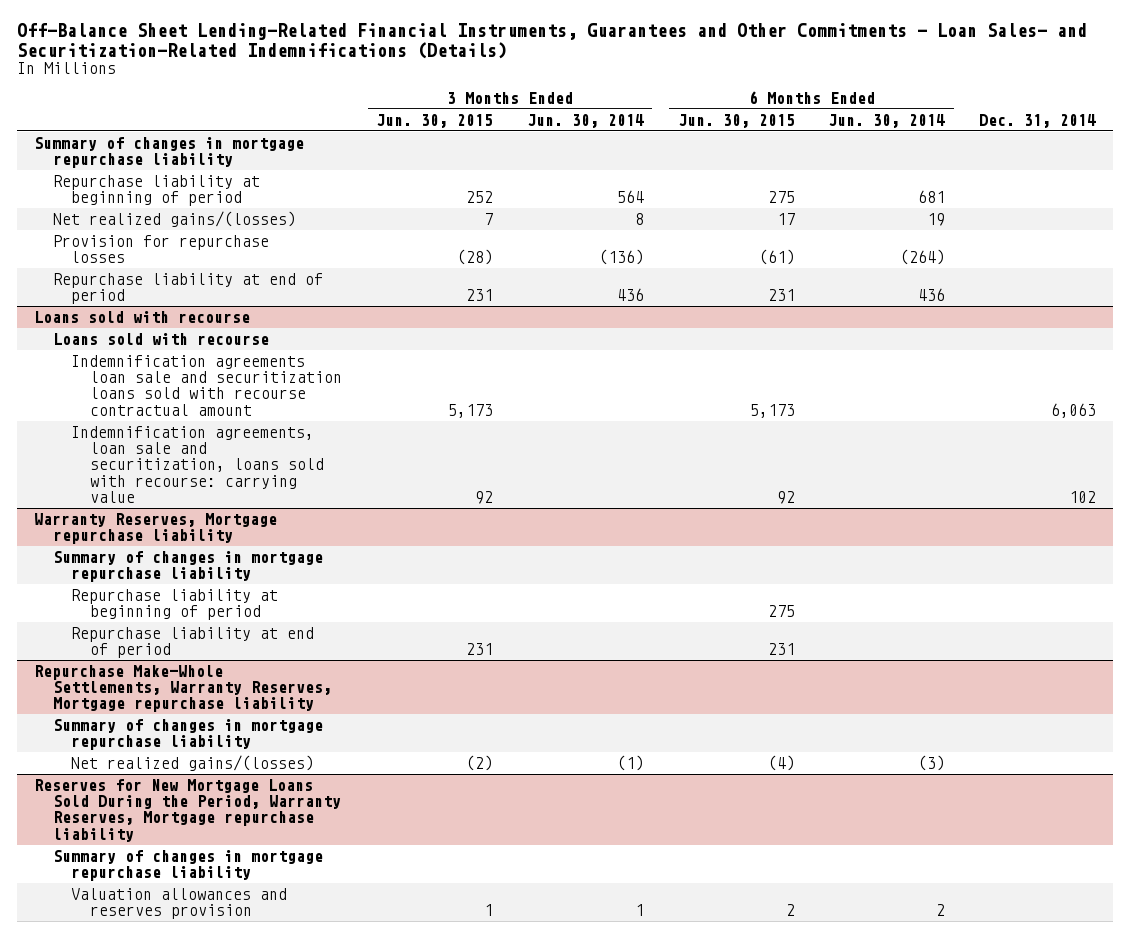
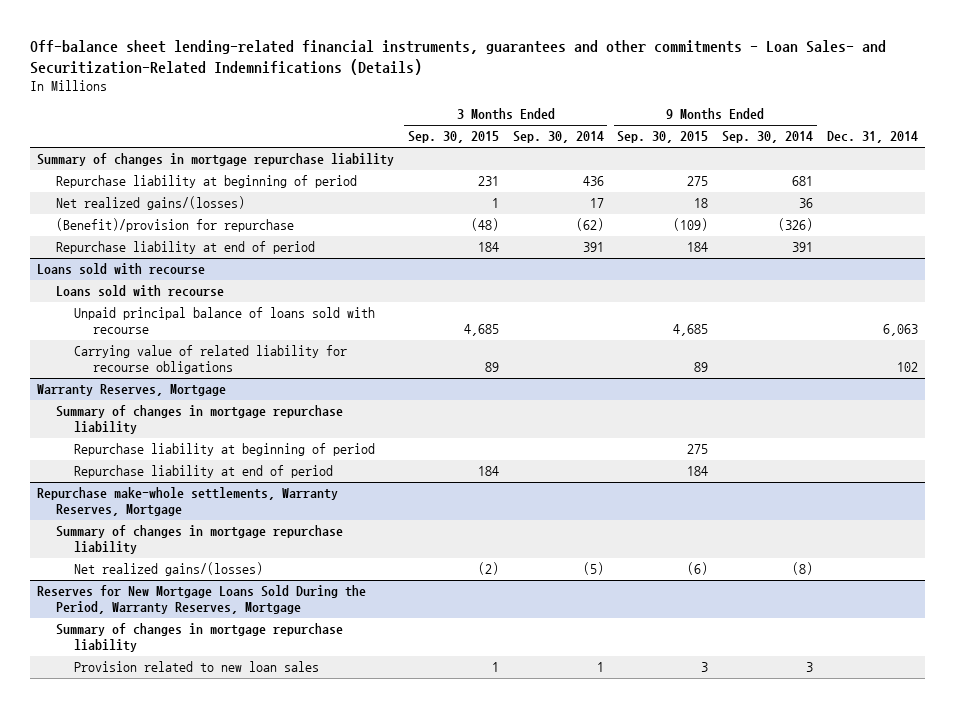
- Off-Balance Sheet Lending-Related Financial Instruments, Guarantees and Other Commitments - Loan Sales- and Securitization-Related Indemnifications (Details)
+ Off-balance sheet lending-related financial instruments, guarantees and other commitments - Loan Sales- and Securitization-Related Indemnifications (Details)
- | 3 Months Ended Jun. 30, 2015 | 3 Months Ended Jun. 30, 2014 | 6 Months Ended Jun. 30, 2015 | 6 Months Ended Jun. 30, 2014 | Dec. 31, 2014
+ | 3 Months Ended Sep. 30, 2015 | 3 Months Ended Sep. 30, 2014 | 9 Months Ended Sep. 30, 2015 | 9 Months Ended Sep. 30, 2014 | Dec. 31, 2014
- Provision for repurchase losses | (28) | (136) | (61) | (264) |
+ (Benefit)/provision for repurchase | (48) | (62) | (109) | (326) |
@ Loans sold with recourse
- Indemnification agreements loan sale and securitization loans sold with recourse contractual amount | 5,173 | | 5,173 | | 6,063
- Indemnification agreements, loan sale and securitization, loans sold with recourse: carrying value | 92 | | 92 | | 102
- Warranty Reserves, Mortgage repurchase liability
@ Loans sold with recourse
+ Unpaid principal balance of loans sold with recourse | 4,685 | | 4,685 | | 6,063
+ Carrying value of related liability for recourse obligations | 89 | | 89 | | 102
+ Warranty Reserves, Mortgage
- Repurchase Make-Whole Settlements, Warranty Reserves, Mortgage repurchase liability
+ Repurchase make-whole settlements, Warranty Reserves, Mortgage
- Reserves for New Mortgage Loans Sold During the Period, Warranty Reserves, Mortgage repurchase liability
+ Reserves for New Mortgage Loans Sold During the Period, Warranty Reserves, Mortgage
- Valuation allowances and reserves provision | 1 | 1 | 2 | 2 |
+ Provision related to new loan sales | 1 | 1 | 3 | 3 |

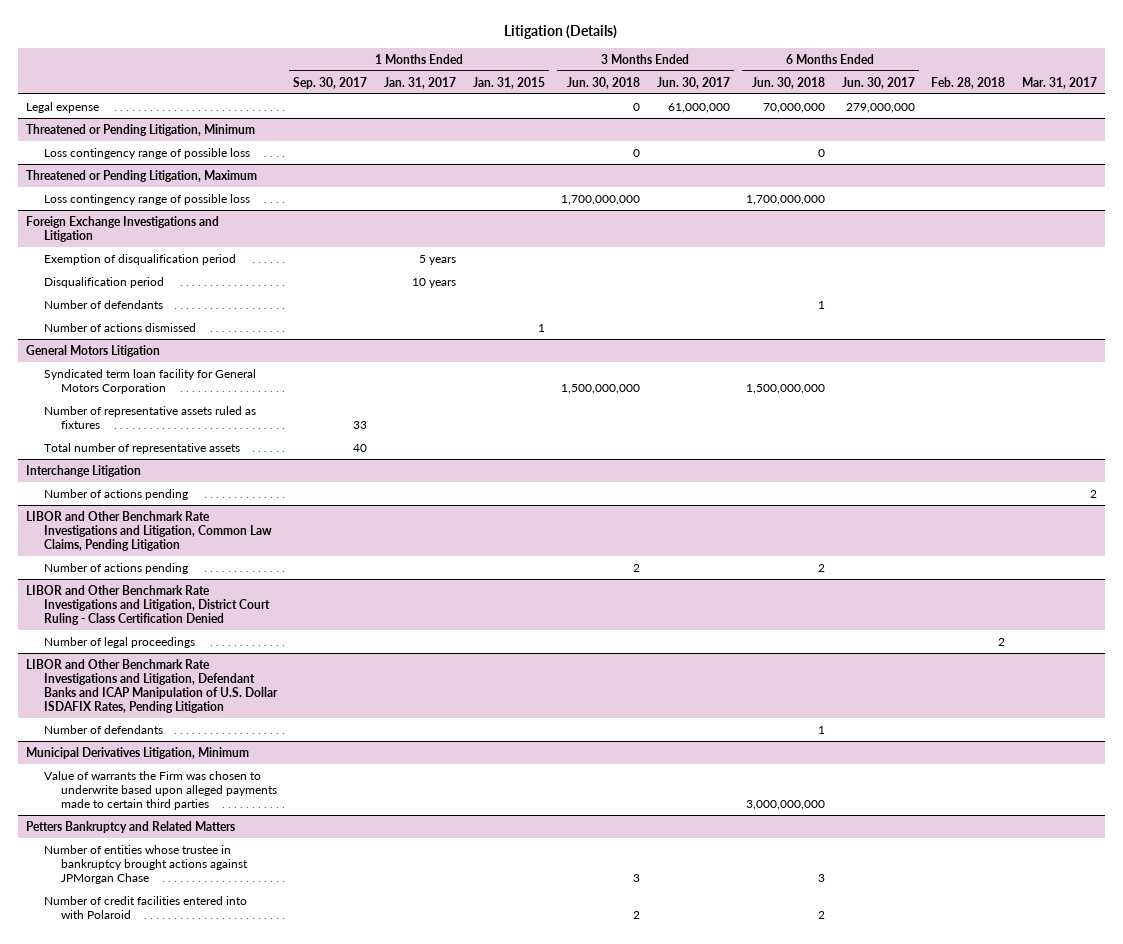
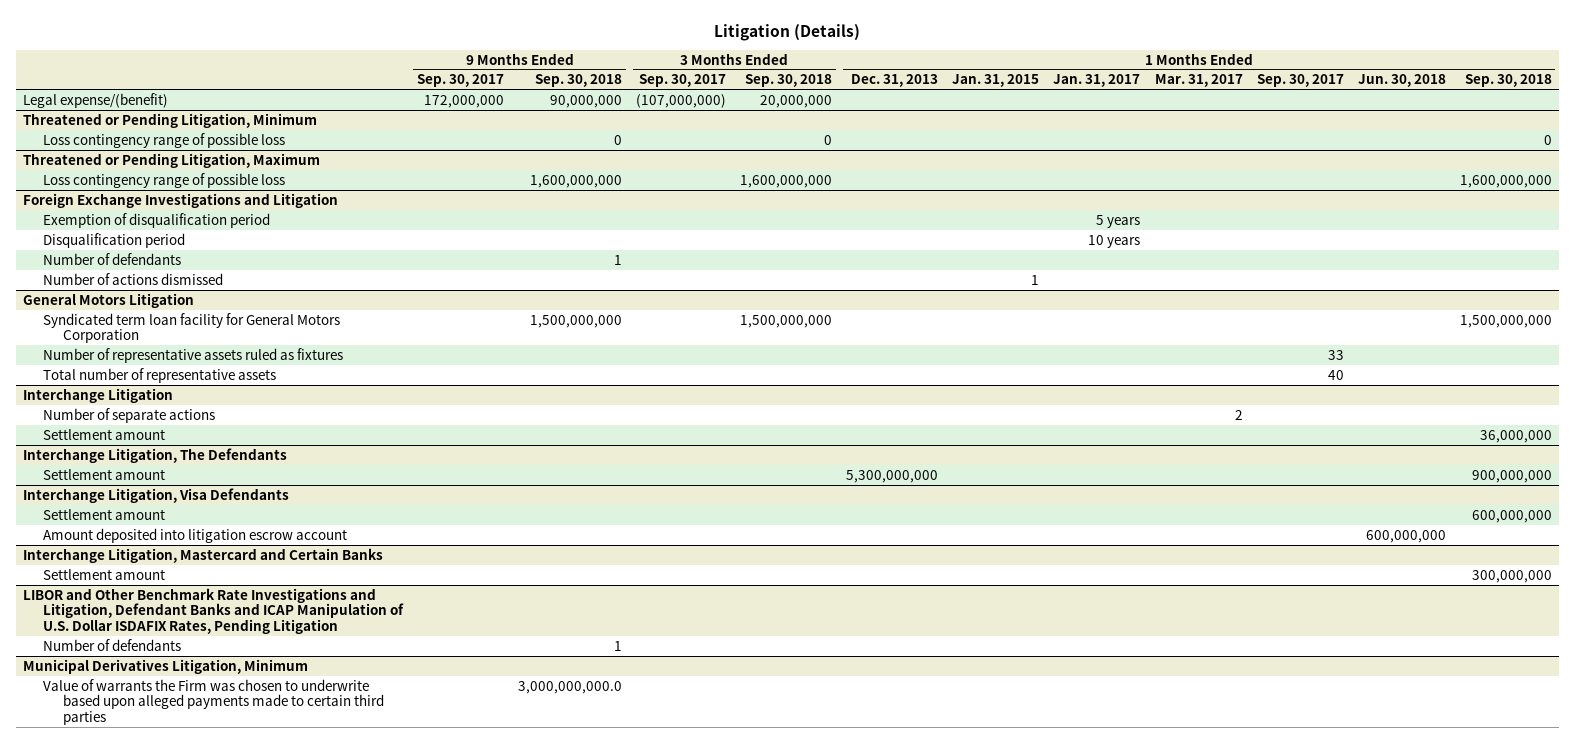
- | 1 Months Ended Sep. 30, 2017 | 1 Months Ended Jan. 31, 2017 | 1 Months Ended Jan. 31, 2015 | 3 Months Ended Jun. 30, 2018 | 3 Months Ended Jun. 30, 2017 | 6 Months Ended Jun. 30, 2018 | 6 Months Ended Jun. 30, 2017 | Feb. 28, 2018 | Mar. 31, 2017
+ | 9 Months Ended Sep. 30, 2017 | 9 Months Ended Sep. 30, 2018 | 3 Months Ended Sep. 30, 2017 | 3 Months Ended Sep. 30, 2018 | 1 Months Ended Dec. 31, 2013 | 1 Months Ended Jan. 31, 2015 | 1 Months Ended Jan. 31, 2017 | 1 Months Ended Mar. 31, 2017 | 1 Months Ended Sep. 30, 2017 | 1 Months Ended Jun. 30, 2018 | 1 Months Ended Sep. 30, 2018
- Legal expense | | | | 0 | 61,000,000 | 70,000,000 | 279,000,000 | |
+ Legal expense/(benefit) | 172,000,000 | 90,000,000 | (107,000,000) | 20,000,000 | | | | | | |
@ Interchange Litigation
- Number of actions pending | | | | | | | | | 2
- LIBOR and Other Benchmark Rate Investigations and Litigation, Common Law Claims, Pending Litigation
- Number of actions pending | | | | 2 | | 2 | | |
- LIBOR and Other Benchmark Rate Investigations and Litigation, District Court Ruling - Class Certification Denied
- Number of legal proceedings | | | | | | | | 2 |
@ Interchange Litigation
+ Number of separate actions | | | | | | | | 2 | | |
+ Settlement amount | | | | | | | | | | | 36,000,000
+ Interchange Litigation, The Defendants
+ Settlement amount | | | | | 5,300,000,000 | | | | | | 900,000,000
+ Interchange Litigation, Visa Defendants
+ Settlement amount | | | | | | | | | | | 600,000,000
+ Amount deposited into litigation escrow account | | | | | | | | | | 600,000,000 |
+ Interchange Litigation, Mastercard and Certain Banks
+ Settlement amount | | | | | | | | | | | 300,000,000
- Petters Bankruptcy and Related Matters
- Number of entities whose trustee in bankruptcy brought actions against JPMorgan Chase | | | | 3 | | 3 | | |
- Number of credit facilities entered into with Polaroid | | | | 2 | | 2 | | |

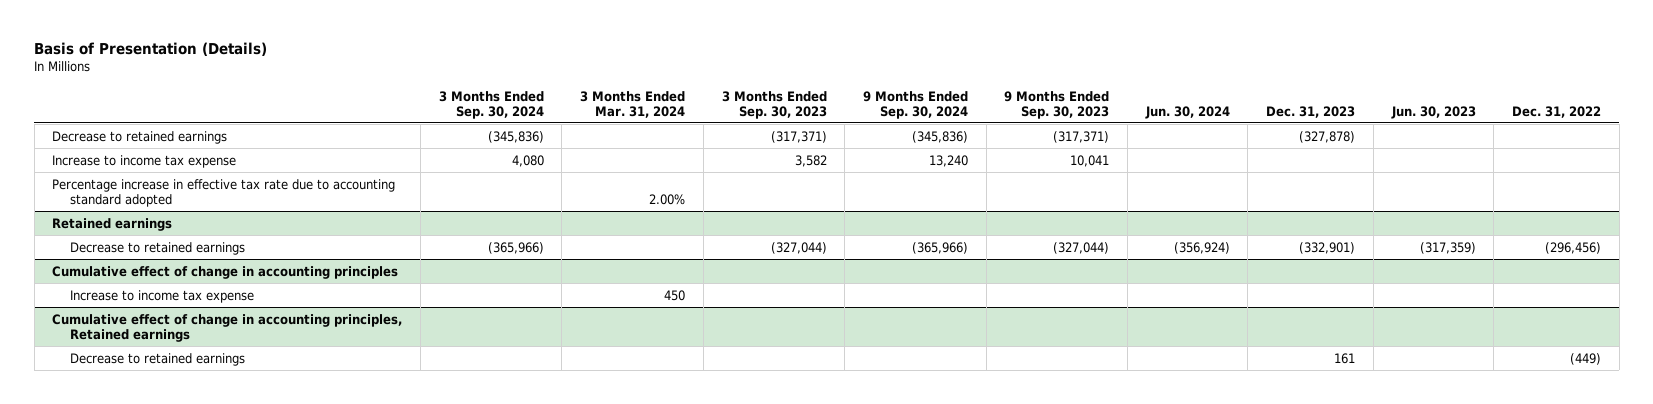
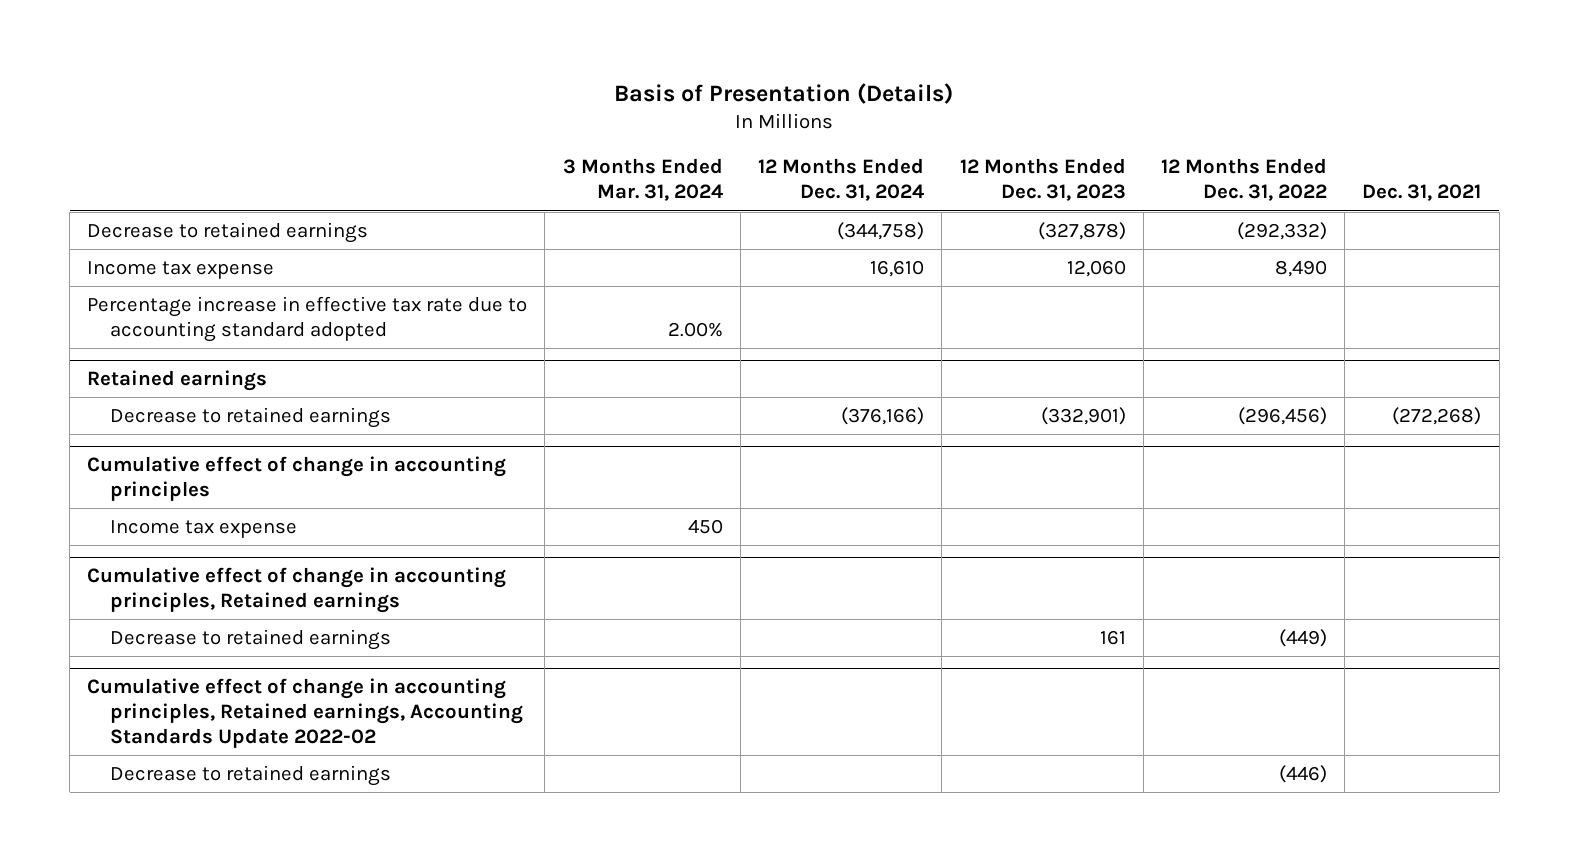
- | 3 Months Ended Sep. 30, 2024 | 3 Months Ended Mar. 31, 2024 | 3 Months Ended Sep. 30, 2023 | 9 Months Ended Sep. 30, 2024 | 9 Months Ended Sep. 30, 2023 | Jun. 30, 2024 | Dec. 31, 2023 | Jun. 30, 2023 | Dec. 31, 2022
+ | 3 Months Ended Mar. 31, 2024 | 12 Months Ended Dec. 31, 2024 | 12 Months Ended Dec. 31, 2023 | 12 Months Ended Dec. 31, 2022 | Dec. 31, 2021
- Increase to income tax expense | 4,080 | | 3,582 | 13,240 | 10,041 | | | |
+ Income tax expense | | 16,610 | 12,060 | 8,490 |
@ Cumulative effect of change in accounting principles
- Increase to income tax expense | | 450 | | | | | | |
+ Income tax expense | 450 | | | |
+ Cumulative effect of change in accounting principles, Retained earnings, Accounting Standards Update 2022-02
+ Decrease to retained earnings | | | | (446) |

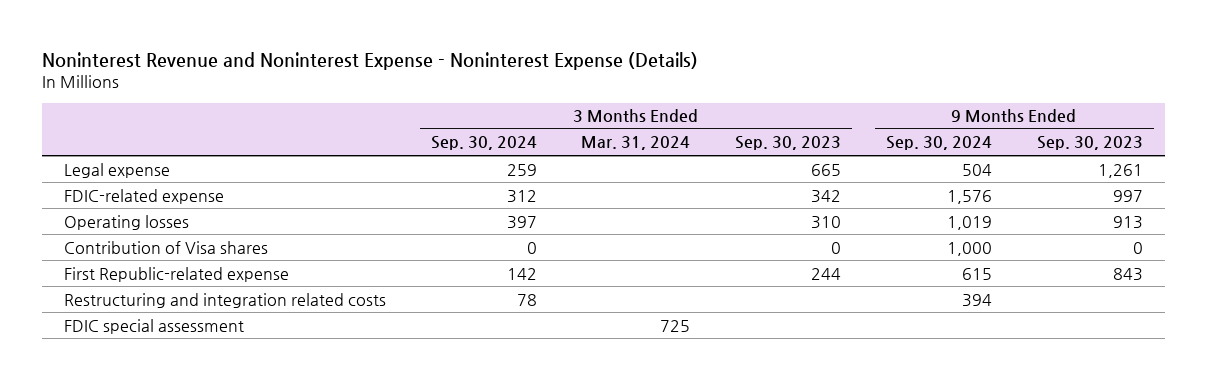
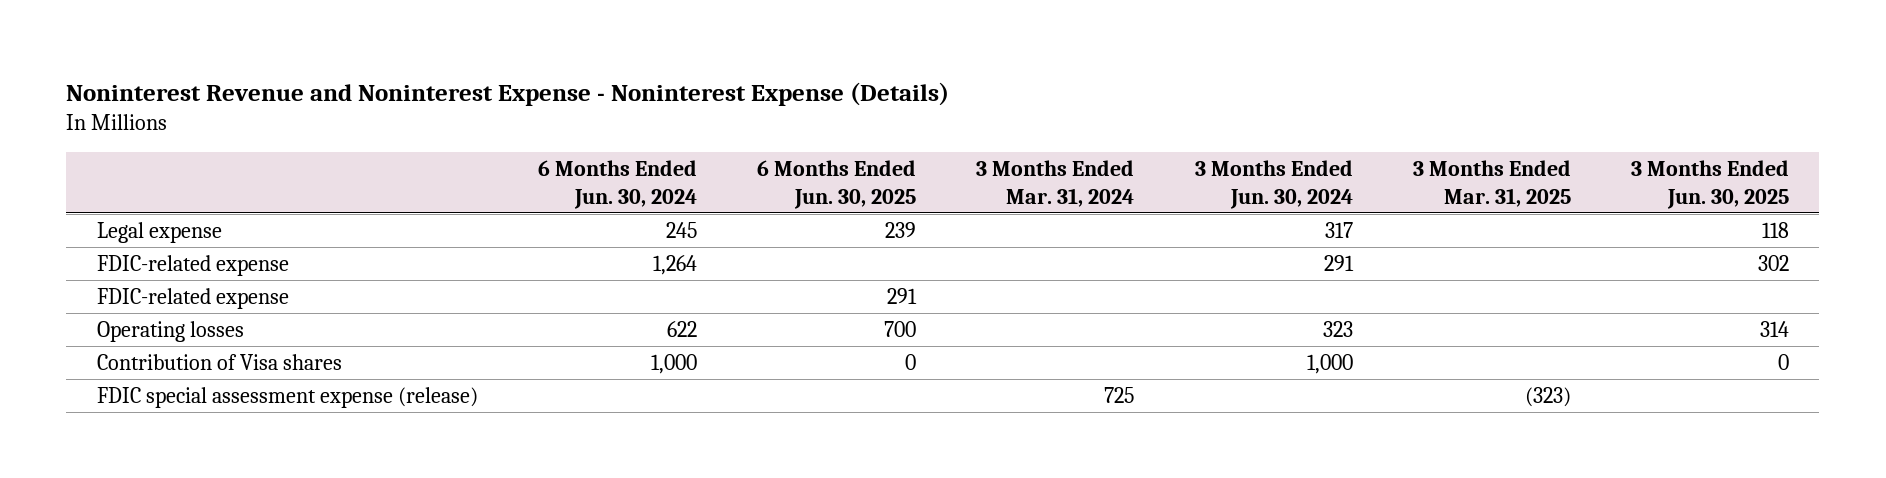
- | 3 Months Ended Sep. 30, 2024 | 3 Months Ended Mar. 31, 2024 | 3 Months Ended Sep. 30, 2023 | 9 Months Ended Sep. 30, 2024 | 9 Months Ended Sep. 30, 2023
+ | 6 Months Ended Jun. 30, 2024 | 6 Months Ended Jun. 30, 2025 | 3 Months Ended Mar. 31, 2024 | 3 Months Ended Jun. 30, 2024 | 3 Months Ended Mar. 31, 2025 | 3 Months Ended Jun. 30, 2025
+ FDIC-related expense | | 291 | | | |
- First Republic-related expense | 142 | | 244 | 615 | 843
- Restructuring and integration related costs | 78 | | | 394 |
- FDIC special assessment | | 725 | | |
+ FDIC special assessment expense (release) | | | 725 | | (323) |

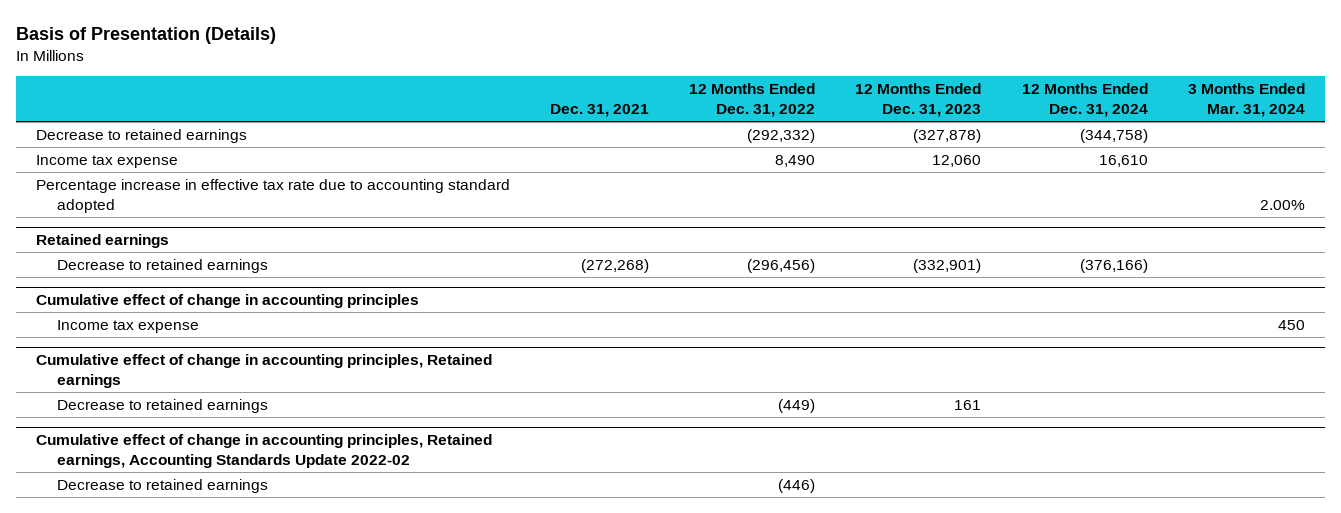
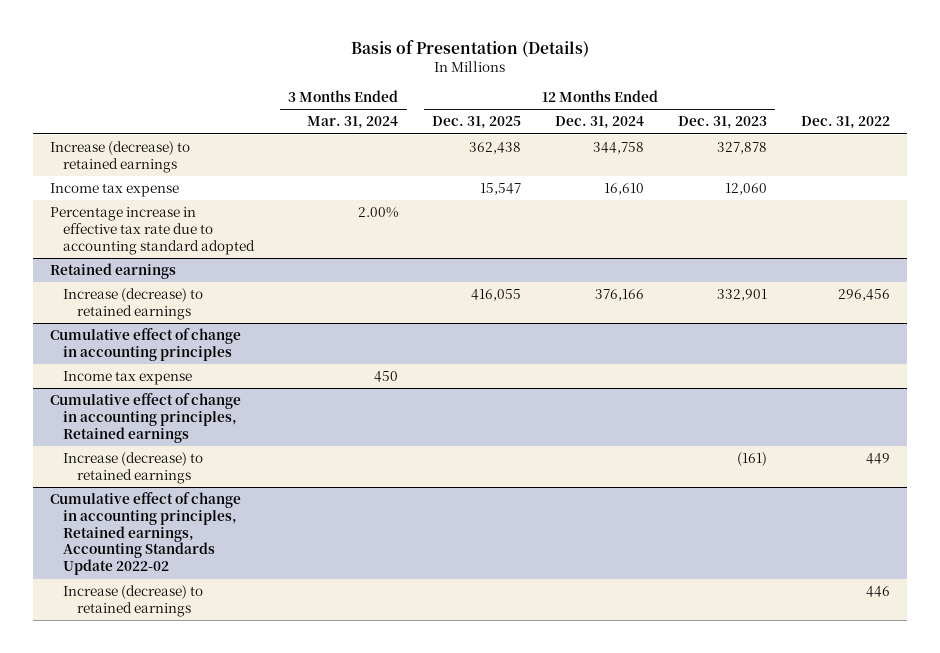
- | Dec. 31, 2021 | 12 Months Ended Dec. 31, 2022 | 12 Months Ended Dec. 31, 2023 | 12 Months Ended Dec. 31, 2024 | 3 Months Ended Mar. 31, 2024
+ | 3 Months Ended Mar. 31, 2024 | 12 Months Ended Dec. 31, 2025 | 12 Months Ended Dec. 31, 2024 | 12 Months Ended Dec. 31, 2023 | Dec. 31, 2022
- Decrease to retained earnings | | (292,332) | (327,878) | (344,758) |
+ Increase (decrease) to retained earnings | | 362,438 | 344,758 | 327,878 |
@ Retained earnings
- Decrease to retained earnings | (272,268) | (296,456) | (332,901) | (376,166) |
+ Increase (decrease) to retained earnings | | 416,055 | 376,166 | 332,901 | 296,456
@ Cumulative effect of change in accounting principles, Retained earnings
- Decrease to retained earnings | | (449) | 161 | |
+ Increase (decrease) to retained earnings | | | | (161) | 449
@ Cumulative effect of change in accounting principles, Retained earnings, Accounting Standards Update 2022-02
- Decrease to retained earnings | | (446) | | |
+ Increase (decrease) to retained earnings | | | | | 446

